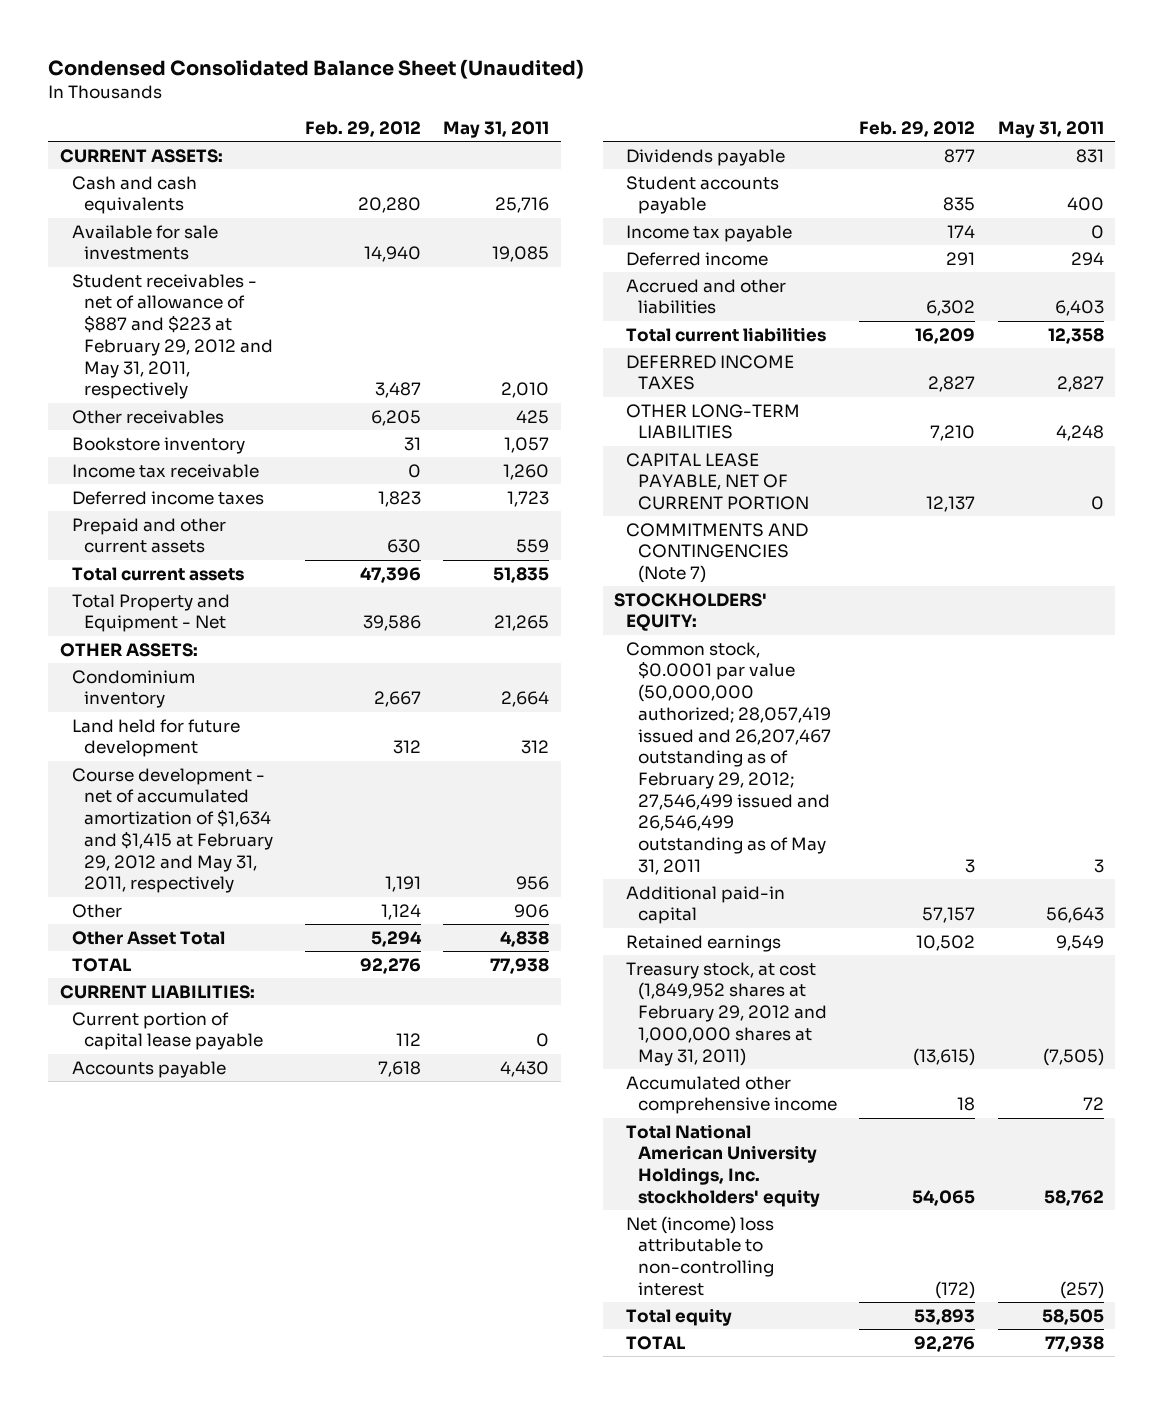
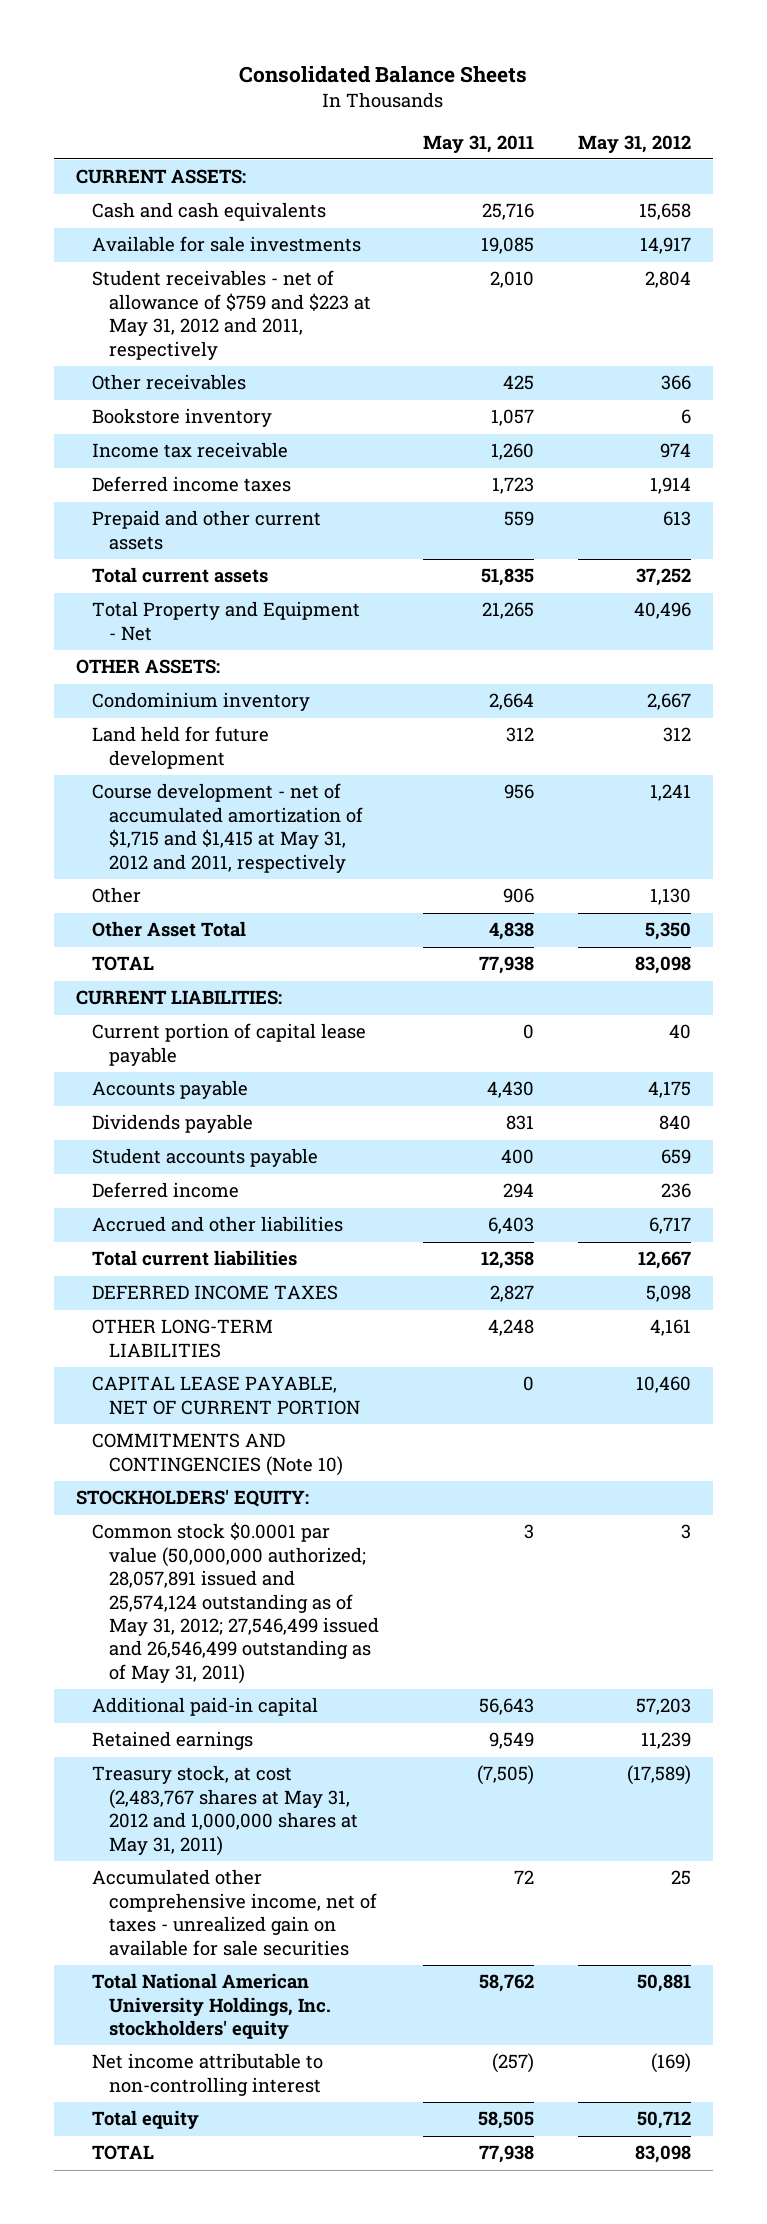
- Condensed Consolidated Balance Sheet (Unaudited)
+ Consolidated Balance Sheets
- | Feb. 29, 2012 | May 31, 2011
+ | May 31, 2011 | May 31, 2012
- Student receivables - net of allowance of $887 and $223 at February 29, 2012 and May 31, 2011, respectively | 3,487 | 2,010
+ Student receivables - net of allowance of $759 and $223 at May 31, 2012 and 2011, respectively | 2,010 | 2,804
- Course development - net of accumulated amortization of $1,634 and $1,415 at February 29, 2012 and May 31, 2011, respectively | 1,191 | 956
+ Course development - net of accumulated amortization of $1,715 and $1,415 at May 31, 2012 and 2011, respectively | 956 | 1,241
- Income tax payable | 174 | 0
- COMMITMENTS AND CONTINGENCIES (Note 7)
+ COMMITMENTS AND CONTINGENCIES (Note 10)
- Common stock, $0.0001 par value (50,000,000 authorized; 28,057,419 issued and 26,207,467 outstanding as of February 29, 2012; 27,546,499 issued and 26,546,499 outstanding as of May 31, 2011 | 3 | 3
+ Common stock $0.0001 par value (50,000,000 authorized; 28,057,891 issued and 25,574,124 outstanding as of May 31, 2012; 27,546,499 issued and 26,546,499 outstanding as of May 31, 2011) | 3 | 3
- Treasury stock, at cost (1,849,952 shares at February 29, 2012 and 1,000,000 shares at May 31, 2011) | (13,615) | (7,505)
- Accumulated other comprehensive income | 18 | 72
+ Treasury stock, at cost (2,483,767 shares at May 31, 2012 and 1,000,000 shares at May 31, 2011) | (7,505) | (17,589)
+ Accumulated other comprehensive income, net of taxes - unrealized gain on available for sale securities | 72 | 25
- Net (income) loss attributable to non-controlling interest | (172) | (257)
+ Net income attributable to non-controlling interest | (257) | (169)

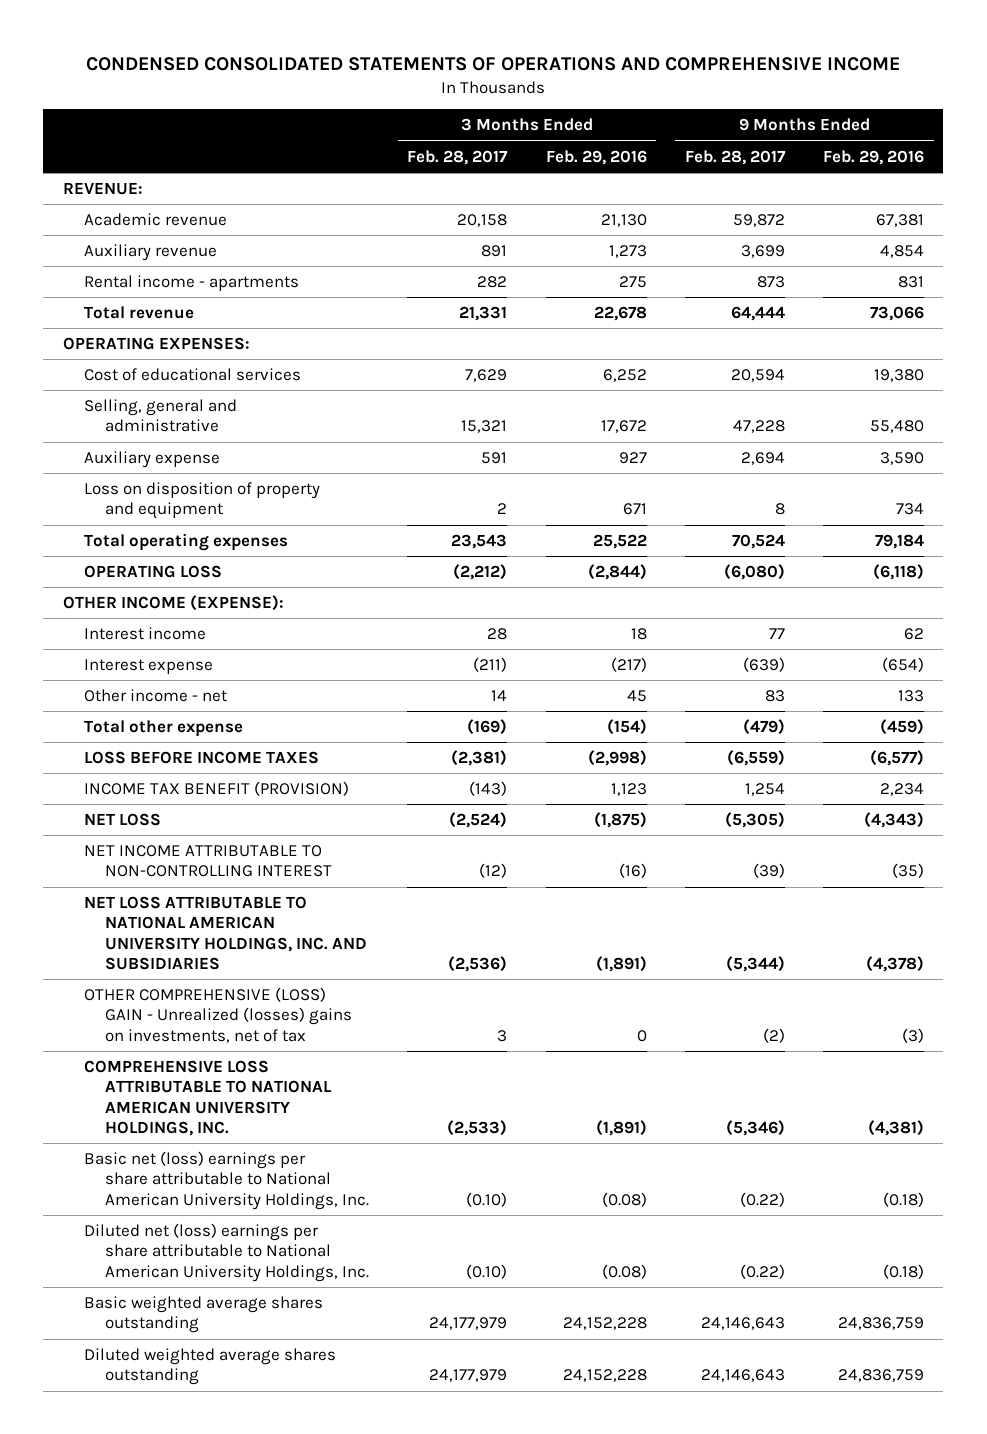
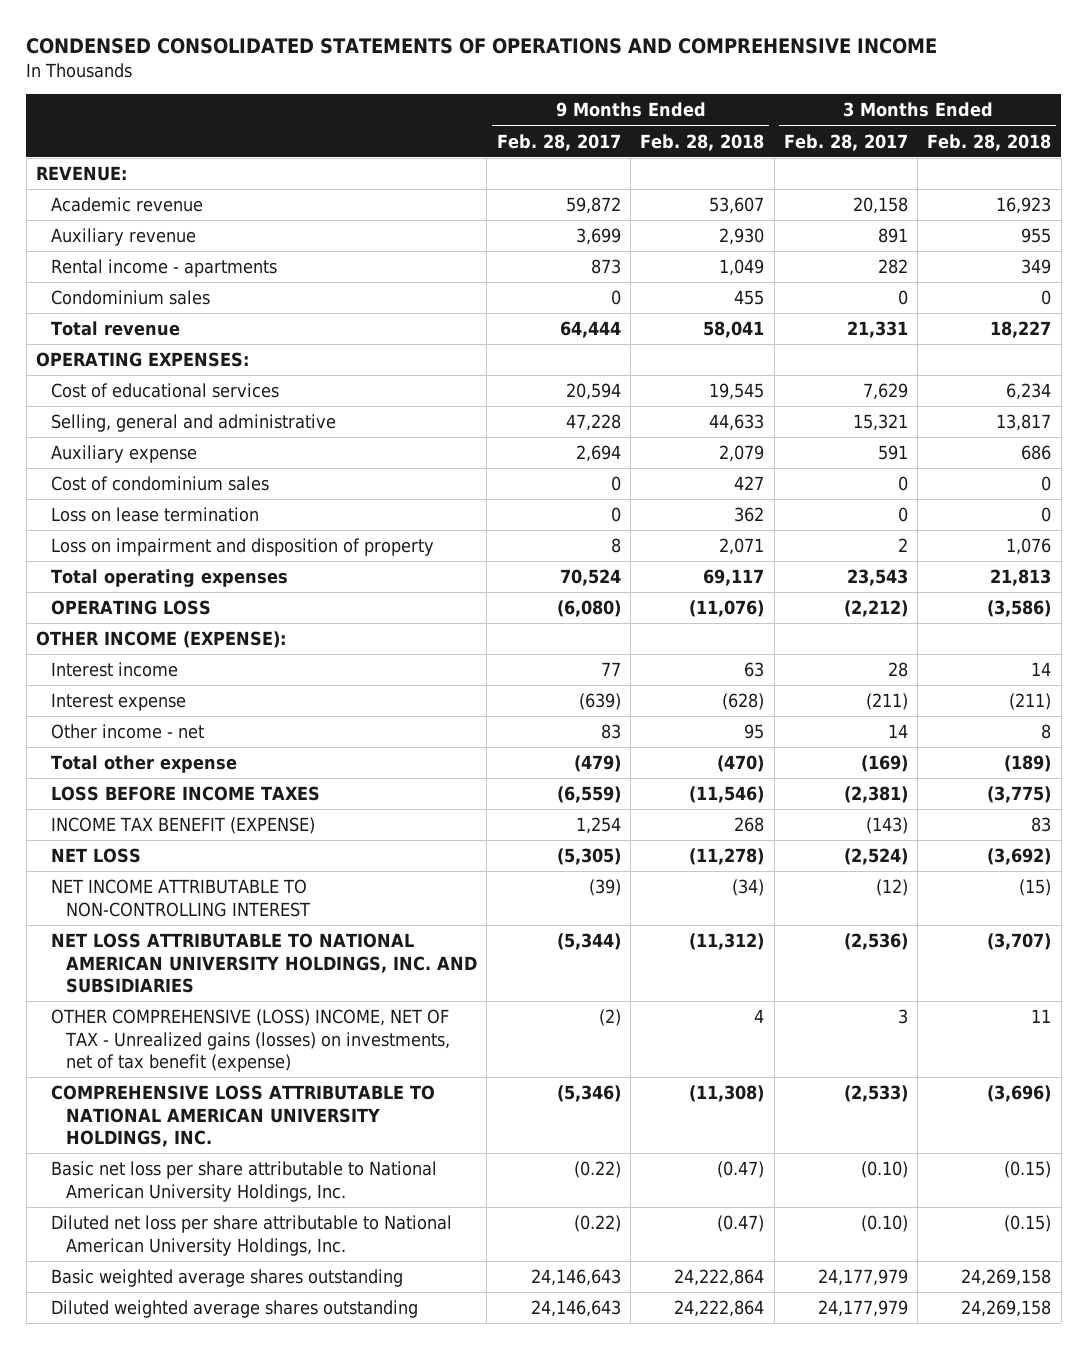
- | 3 Months Ended Feb. 28, 2017 | 3 Months Ended Feb. 29, 2016 | 9 Months Ended Feb. 28, 2017 | 9 Months Ended Feb. 29, 2016
+ | 9 Months Ended Feb. 28, 2017 | 9 Months Ended Feb. 28, 2018 | 3 Months Ended Feb. 28, 2017 | 3 Months Ended Feb. 28, 2018
+ Condominium sales | 0 | 455 | 0 | 0
- Loss on disposition of property and equipment | 2 | 671 | 8 | 734
+ Cost of condominium sales | 0 | 427 | 0 | 0
+ Loss on lease termination | 0 | 362 | 0 | 0
+ Loss on impairment and disposition of property | 8 | 2,071 | 2 | 1,076
- INCOME TAX BENEFIT (PROVISION) | (143) | 1,123 | 1,254 | 2,234
+ INCOME TAX BENEFIT (EXPENSE) | 1,254 | 268 | (143) | 83
- OTHER COMPREHENSIVE (LOSS) GAIN - Unrealized (losses) gains on investments, net of tax | 3 | 0 | (2) | (3)
+ OTHER COMPREHENSIVE (LOSS) INCOME, NET OF TAX - Unrealized gains (losses) on investments, net of tax benefit (expense) | (2) | 4 | 3 | 11
- Basic net (loss) earnings per share attributable to National American University Holdings, Inc. | (0.10) | (0.08) | (0.22) | (0.18)
- Diluted net (loss) earnings per share attributable to National American University Holdings, Inc. | (0.10) | (0.08) | (0.22) | (0.18)
+ Basic net loss per share attributable to National American University Holdings, Inc. | (0.22) | (0.47) | (0.10) | (0.15)
+ Diluted net loss per share attributable to National American University Holdings, Inc. | (0.22) | (0.47) | (0.10) | (0.15)

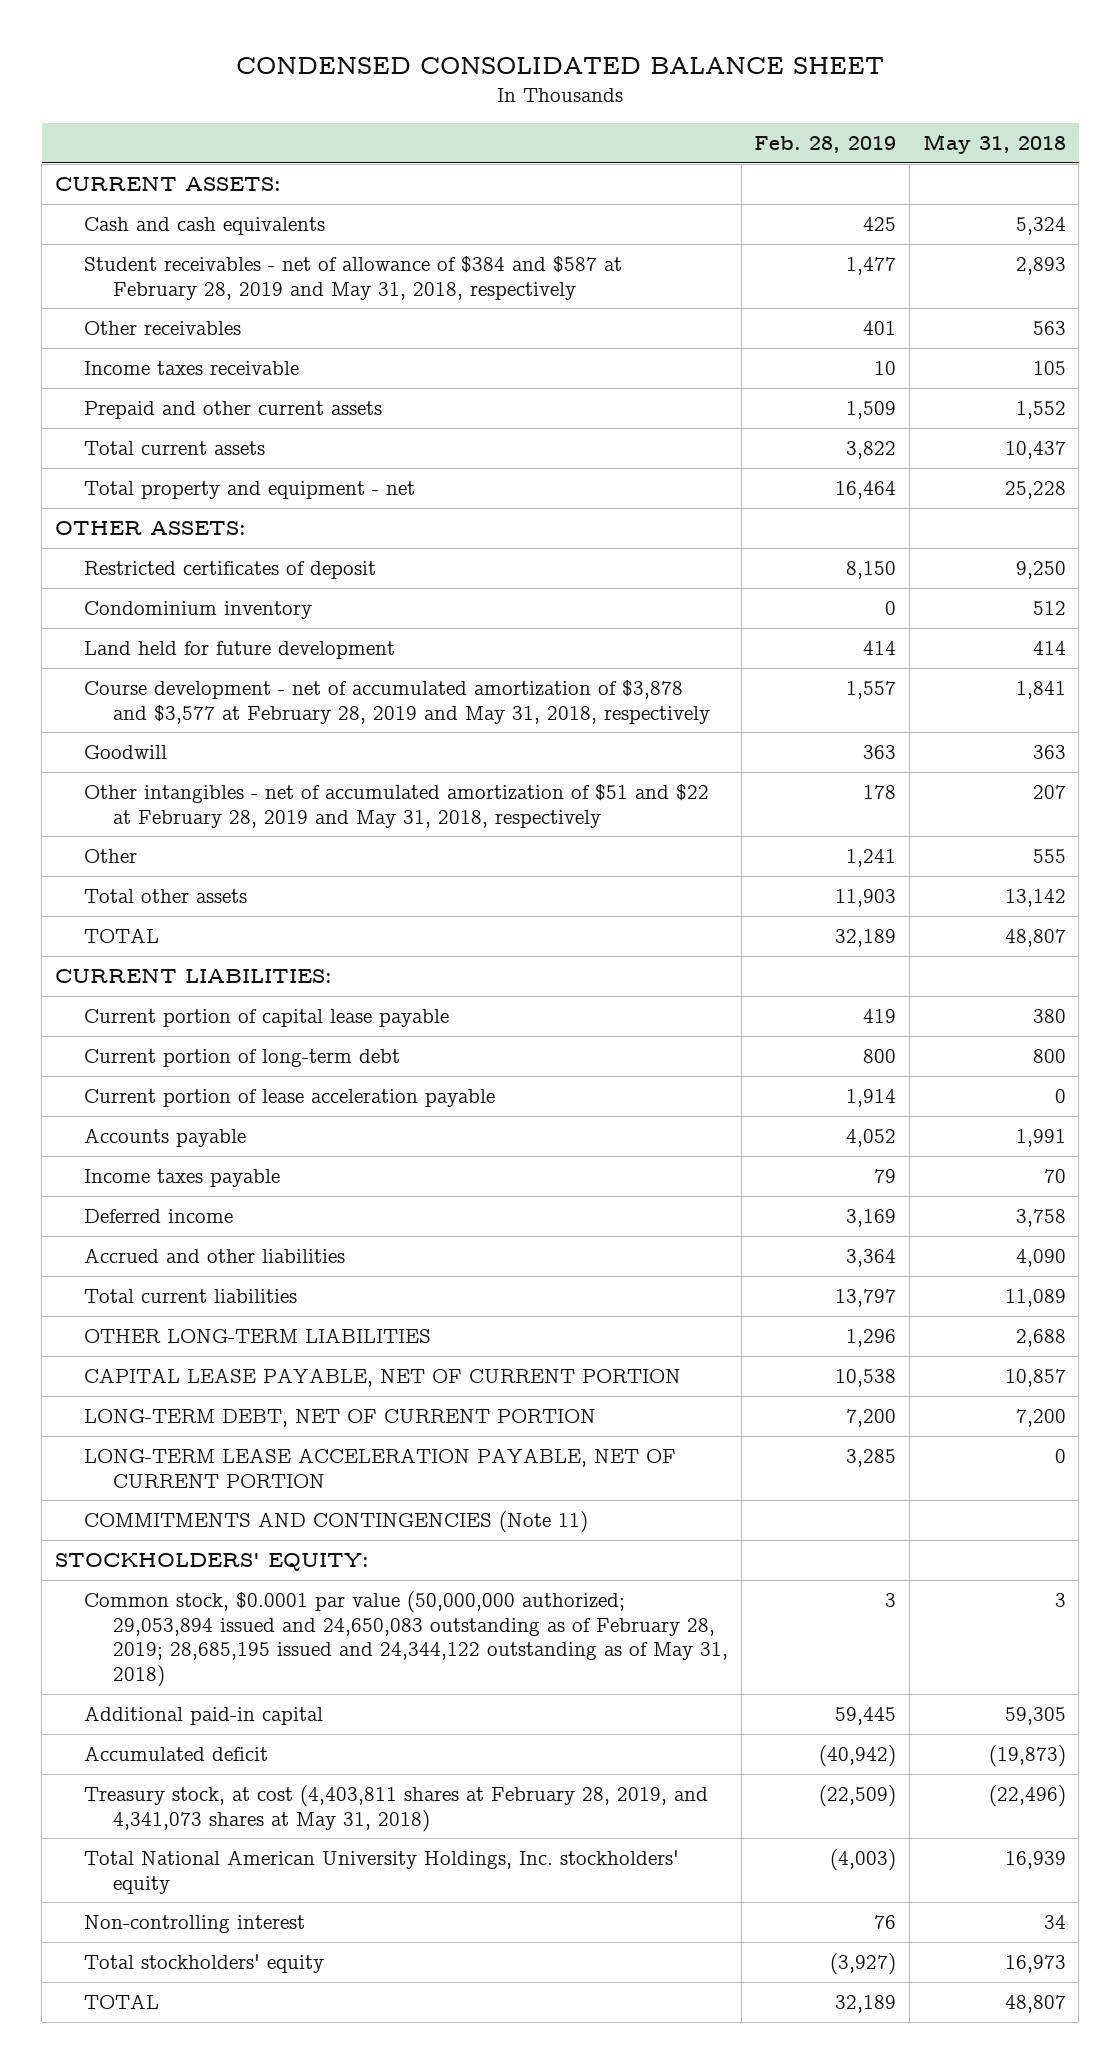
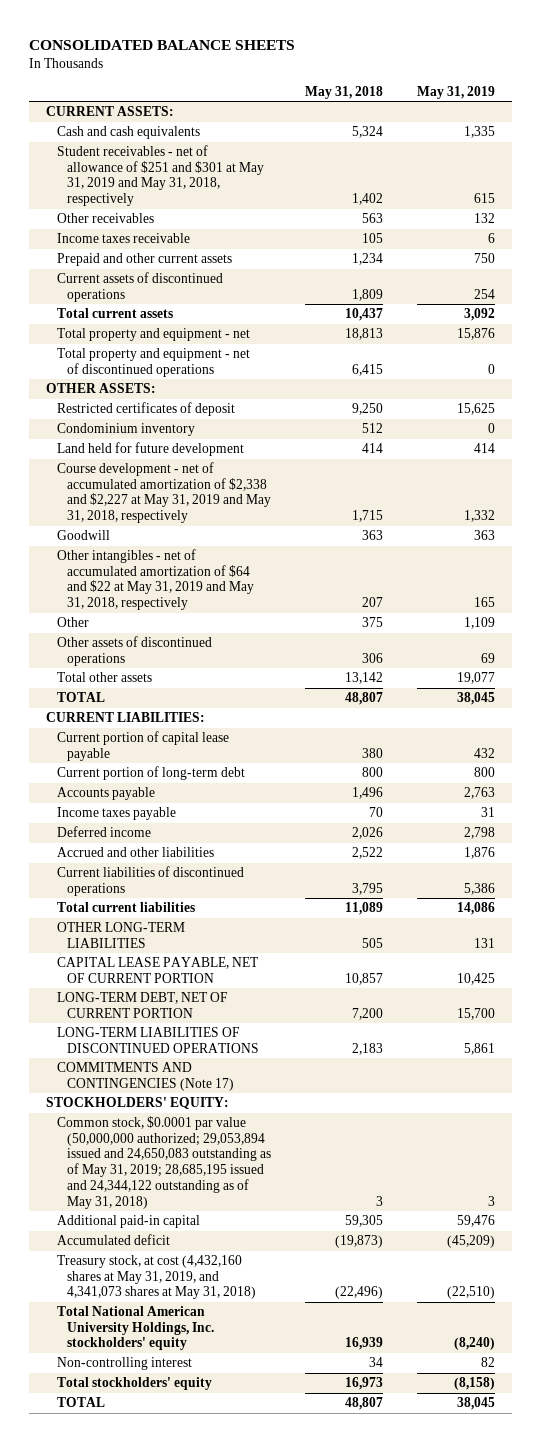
- CONDENSED CONSOLIDATED BALANCE SHEET
+ CONSOLIDATED BALANCE SHEETS
- | Feb. 28, 2019 | May 31, 2018
+ | May 31, 2018 | May 31, 2019
- Student receivables - net of allowance of $384 and $587 at February 28, 2019 and May 31, 2018, respectively | 1,477 | 2,893
+ Student receivables - net of allowance of $251 and $301 at May 31, 2019 and May 31, 2018, respectively | 1,402 | 615
- Prepaid and other current assets | 1,509 | 1,552
+ Prepaid and other current assets | 1,234 | 750
+ Current assets of discontinued operations | 1,809 | 254
- Total property and equipment - net | 16,464 | 25,228
+ Total property and equipment - net | 18,813 | 15,876
+ Total property and equipment - net of discontinued operations | 6,415 | 0
- Course development - net of accumulated amortization of $3,878 and $3,577 at February 28, 2019 and May 31, 2018, respectively | 1,557 | 1,841
+ Course development - net of accumulated amortization of $2,338 and $2,227 at May 31, 2019 and May 31, 2018, respectively | 1,715 | 1,332
- Other intangibles - net of accumulated amortization of $51 and $22 at February 28, 2019 and May 31, 2018, respectively | 178 | 207
- Other | 1,241 | 555
+ Other intangibles - net of accumulated amortization of $64 and $22 at May 31, 2019 and May 31, 2018, respectively | 207 | 165
+ Other | 375 | 1,109
+ Other assets of discontinued operations | 306 | 69
- Current portion of lease acceleration payable | 1,914 | 0
- Accounts payable | 4,052 | 1,991
+ Accounts payable | 1,496 | 2,763
- Deferred income | 3,169 | 3,758
- Accrued and other liabilities | 3,364 | 4,090
+ Deferred income | 2,026 | 2,798
+ Accrued and other liabilities | 2,522 | 1,876
+ Current liabilities of discontinued operations | 3,795 | 5,386
- OTHER LONG-TERM LIABILITIES | 1,296 | 2,688
+ OTHER LONG-TERM LIABILITIES | 505 | 131
- LONG-TERM LEASE ACCELERATION PAYABLE, NET OF CURRENT PORTION | 3,285 | 0
- COMMITMENTS AND CONTINGENCIES (Note 11)
+ LONG-TERM LIABILITIES OF DISCONTINUED OPERATIONS | 2,183 | 5,861
+ COMMITMENTS AND CONTINGENCIES (Note 17)
- Common stock, $0.0001 par value (50,000,000 authorized; 29,053,894 issued and 24,650,083 outstanding as of February 28, 2019; 28,685,195 issued and 24,344,122 outstanding as of May 31, 2018) | 3 | 3
+ Common stock, $0.0001 par value (50,000,000 authorized; 29,053,894 issued and 24,650,083 outstanding as of May 31, 2019; 28,685,195 issued and 24,344,122 outstanding as of May 31, 2018) | 3 | 3
- Treasury stock, at cost (4,403,811 shares at February 28, 2019, and 4,341,073 shares at May 31, 2018) | (22,509) | (22,496)
+ Treasury stock, at cost (4,432,160 shares at May 31, 2019, and 4,341,073 shares at May 31, 2018) | (22,496) | (22,510)

